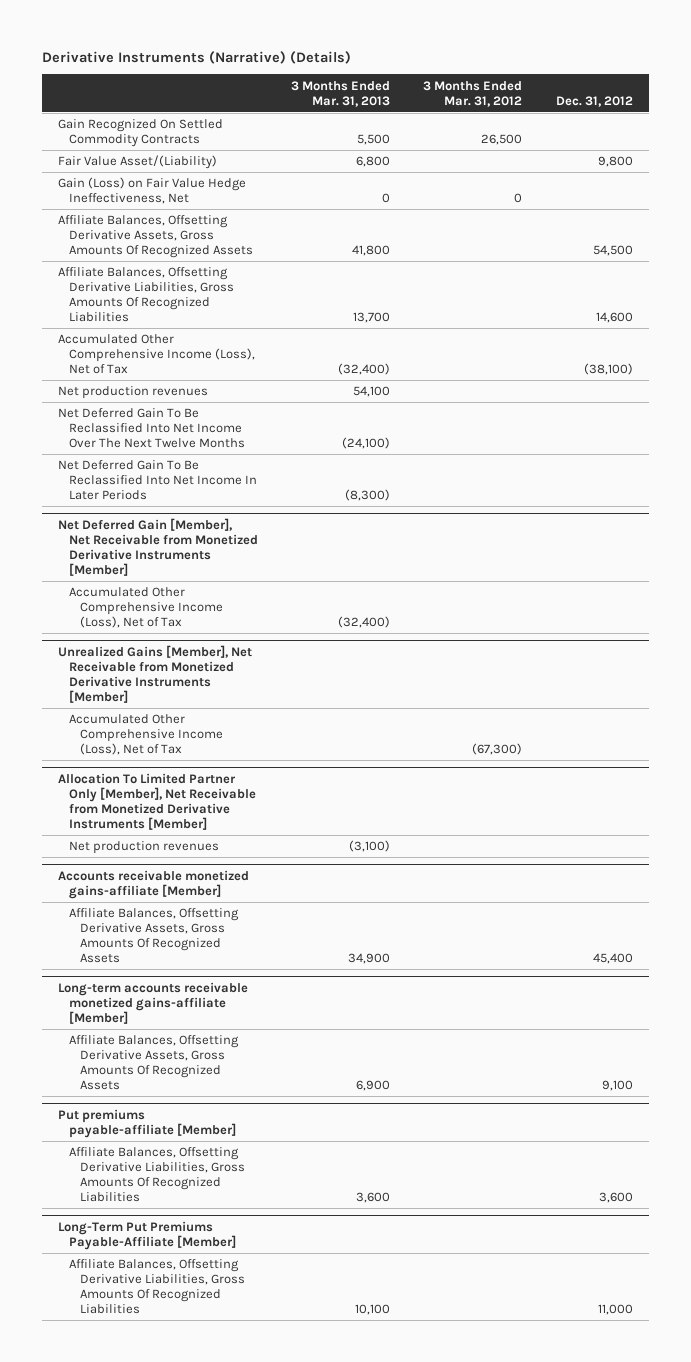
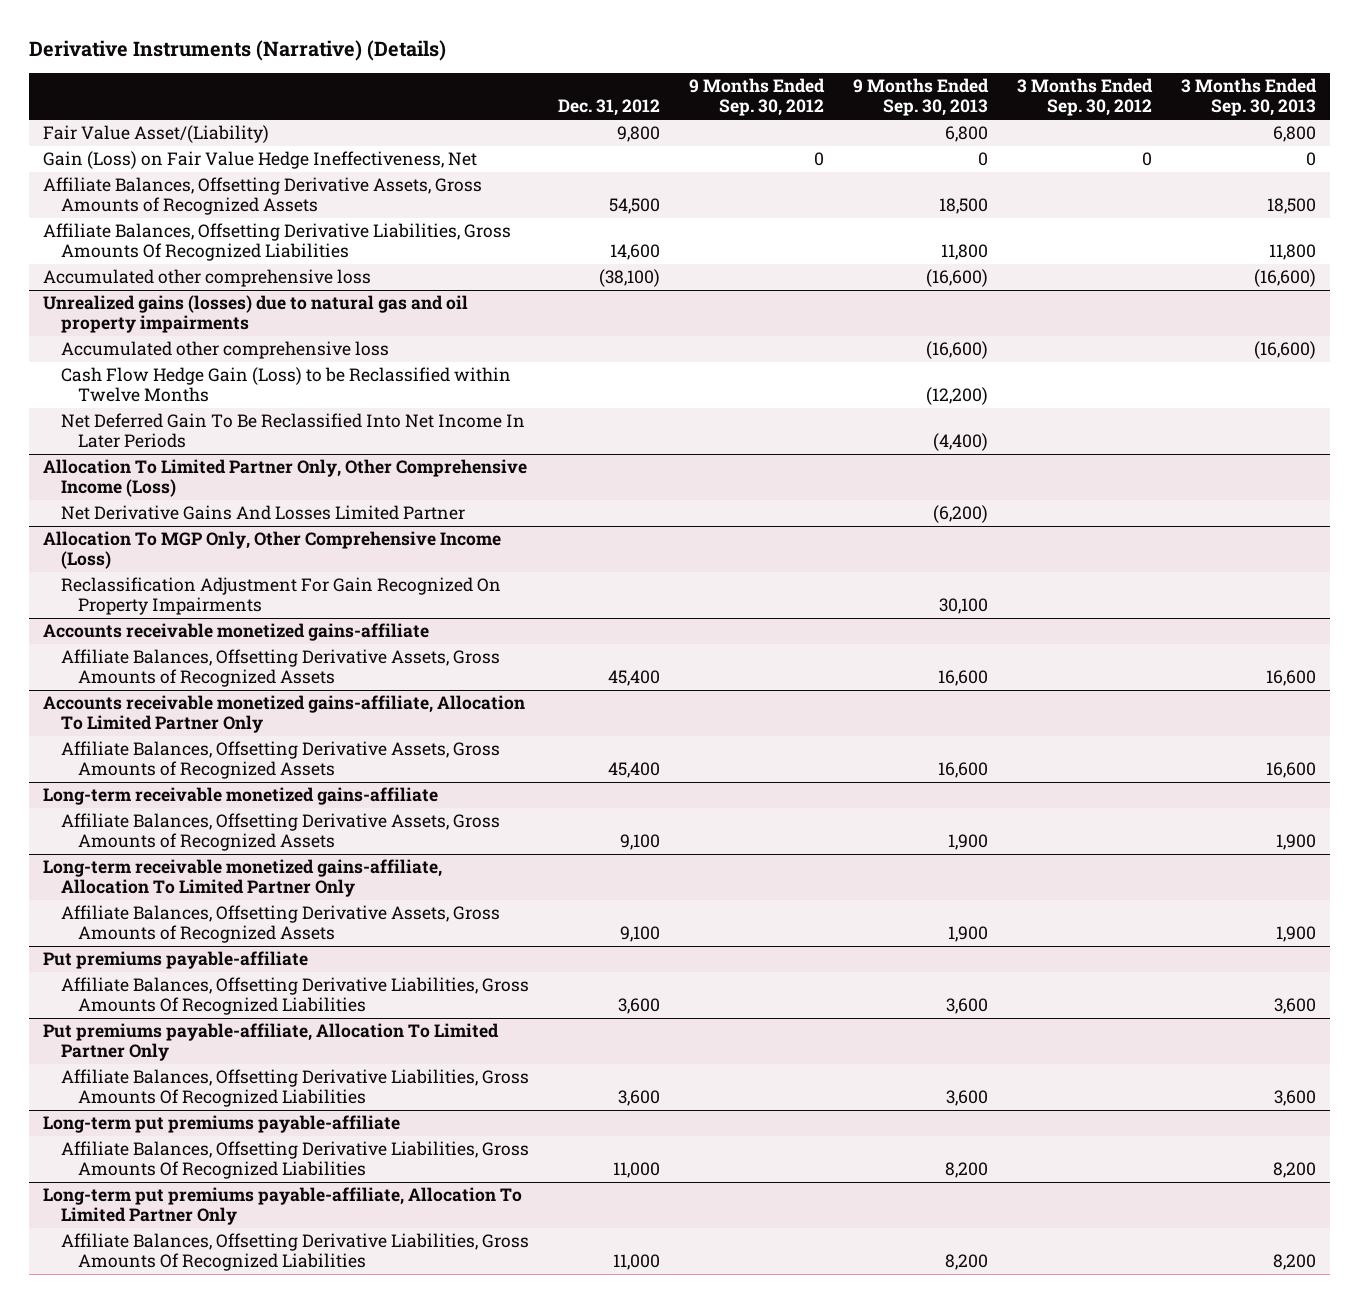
- | 3 Months Ended Mar. 31, 2013 | 3 Months Ended Mar. 31, 2012 | Dec. 31, 2012
+ | Dec. 31, 2012 | 9 Months Ended Sep. 30, 2012 | 9 Months Ended Sep. 30, 2013 | 3 Months Ended Sep. 30, 2012 | 3 Months Ended Sep. 30, 2013
- Gain Recognized On Settled Commodity Contracts | 5,500 | 26,500 |
- Affiliate Balances, Offsetting Derivative Assets, Gross Amounts Of Recognized Assets | 41,800 | | 54,500
+ Affiliate Balances, Offsetting Derivative Assets, Gross Amounts of Recognized Assets | 54,500 | | 18,500 | | 18,500
- Accumulated Other Comprehensive Income (Loss), Net of Tax | (32,400) | | (38,100)
- Net production revenues | 54,100 | |
- Net Deferred Gain To Be Reclassified Into Net Income Over The Next Twelve Months | (24,100) | |
- Net Deferred Gain To Be Reclassified Into Net Income In Later Periods | (8,300) | |
- Net Deferred Gain [Member], Net Receivable from Monetized Derivative Instruments [Member]
- Accumulated Other Comprehensive Income (Loss), Net of Tax | (32,400) | |
- Unrealized Gains [Member], Net Receivable from Monetized Derivative Instruments [Member]
- Accumulated Other Comprehensive Income (Loss), Net of Tax | | (67,300) |
- Allocation To Limited Partner Only [Member], Net Receivable from Monetized Derivative Instruments [Member]
- Net production revenues | (3,100) | |
- Accounts receivable monetized gains-affiliate [Member]
- Affiliate Balances, Offsetting Derivative Assets, Gross Amounts Of Recognized Assets | 34,900 | | 45,400
- Long-term accounts receivable monetized gains-affiliate [Member]
- Affiliate Balances, Offsetting Derivative Assets, Gross Amounts Of Recognized Assets | 6,900 | | 9,100
- Put premiums payable-affiliate [Member]
+ Accumulated other comprehensive loss | (38,100) | | (16,600) | | (16,600)
+ Unrealized gains (losses) due to natural gas and oil property impairments
+ Accumulated other comprehensive loss | | | (16,600) | | (16,600)
+ Cash Flow Hedge Gain (Loss) to be Reclassified within Twelve Months | | | (12,200) | |
+ Net Deferred Gain To Be Reclassified Into Net Income In Later Periods | | | (4,400) | |
+ Allocation To Limited Partner Only, Other Comprehensive Income (Loss)
+ Net Derivative Gains And Losses Limited Partner | | | (6,200) | |
+ Allocation To MGP Only, Other Comprehensive Income (Loss)
+ Reclassification Adjustment For Gain Recognized On Property Impairments | | | 30,100 | |
+ Accounts receivable monetized gains-affiliate
+ Affiliate Balances, Offsetting Derivative Assets, Gross Amounts of Recognized Assets | 45,400 | | 16,600 | | 16,600
+ Accounts receivable monetized gains-affiliate, Allocation To Limited Partner Only
+ Affiliate Balances, Offsetting Derivative Assets, Gross Amounts of Recognized Assets | 45,400 | | 16,600 | | 16,600
+ Long-term receivable monetized gains-affiliate
+ Affiliate Balances, Offsetting Derivative Assets, Gross Amounts of Recognized Assets | 9,100 | | 1,900 | | 1,900
+ Long-term receivable monetized gains-affiliate, Allocation To Limited Partner Only
+ Affiliate Balances, Offsetting Derivative Assets, Gross Amounts of Recognized Assets | 9,100 | | 1,900 | | 1,900
+ Put premiums payable-affiliate
- Long-Term Put Premiums Payable-Affiliate [Member]
+ Put premiums payable-affiliate, Allocation To Limited Partner Only
+ Affiliate Balances, Offsetting Derivative Liabilities, Gross Amounts Of Recognized Liabilities | 3,600 | | 3,600 | | 3,600
+ Long-term put premiums payable-affiliate
+ Long-term put premiums payable-affiliate, Allocation To Limited Partner Only
+ Affiliate Balances, Offsetting Derivative Liabilities, Gross Amounts Of Recognized Liabilities | 11,000 | | 8,200 | | 8,200

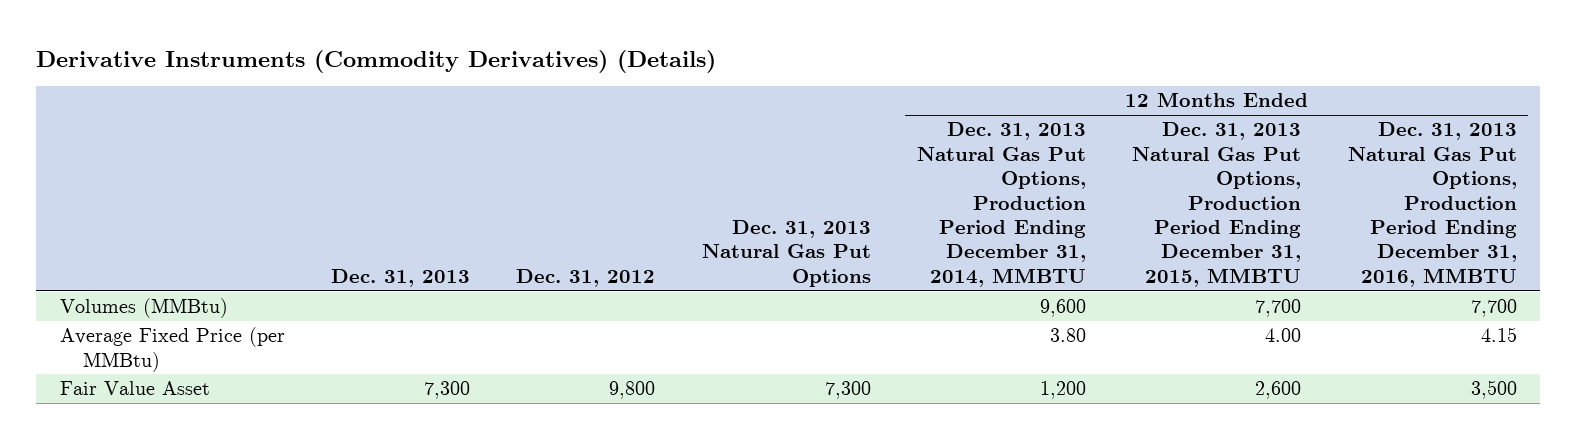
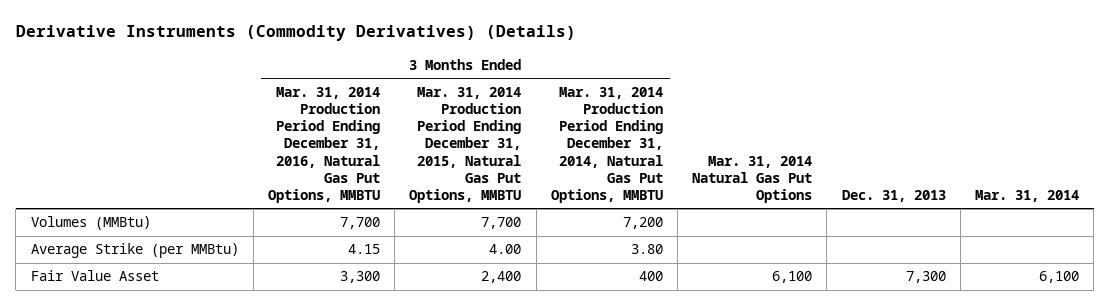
- | Dec. 31, 2013 | Dec. 31, 2012 | Dec. 31, 2013 Natural Gas Put Options | 12 Months Ended Dec. 31, 2013 Natural Gas Put Options, Production Period Ending December 31, 2014, MMBTU | 12 Months Ended Dec. 31, 2013 Natural Gas Put Options, Production Period Ending December 31, 2015, MMBTU | 12 Months Ended Dec. 31, 2013 Natural Gas Put Options, Production Period Ending December 31, 2016, MMBTU
+ | 3 Months Ended Mar. 31, 2014 Production Period Ending December 31, 2016, Natural Gas Put Options, MMBTU | 3 Months Ended Mar. 31, 2014 Production Period Ending December 31, 2015, Natural Gas Put Options, MMBTU | 3 Months Ended Mar. 31, 2014 Production Period Ending December 31, 2014, Natural Gas Put Options, MMBTU | Mar. 31, 2014 Natural Gas Put Options | Dec. 31, 2013 | Mar. 31, 2014
- Average Fixed Price (per MMBtu) | | | | 3.80 | 4.00 | 4.15
+ Average Strike (per MMBtu) | 4.15 | 4.00 | 3.80 | | |

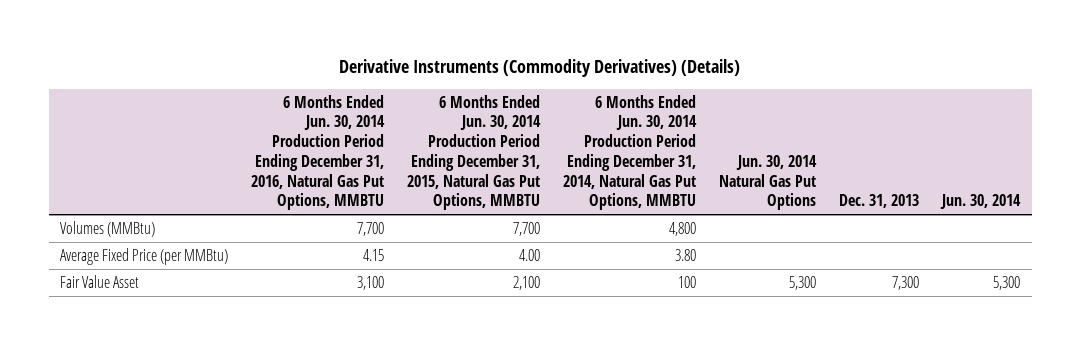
- | 3 Months Ended Mar. 31, 2014 Production Period Ending December 31, 2016, Natural Gas Put Options, MMBTU | 3 Months Ended Mar. 31, 2014 Production Period Ending December 31, 2015, Natural Gas Put Options, MMBTU | 3 Months Ended Mar. 31, 2014 Production Period Ending December 31, 2014, Natural Gas Put Options, MMBTU | Mar. 31, 2014 Natural Gas Put Options | Dec. 31, 2013 | Mar. 31, 2014
+ | 6 Months Ended Jun. 30, 2014 Production Period Ending December 31, 2016, Natural Gas Put Options, MMBTU | 6 Months Ended Jun. 30, 2014 Production Period Ending December 31, 2015, Natural Gas Put Options, MMBTU | 6 Months Ended Jun. 30, 2014 Production Period Ending December 31, 2014, Natural Gas Put Options, MMBTU | Jun. 30, 2014 Natural Gas Put Options | Dec. 31, 2013 | Jun. 30, 2014
- Average Strike (per MMBtu) | 4.15 | 4.00 | 3.80 | | |
+ Average Fixed Price (per MMBtu) | 4.15 | 4.00 | 3.80 | | |

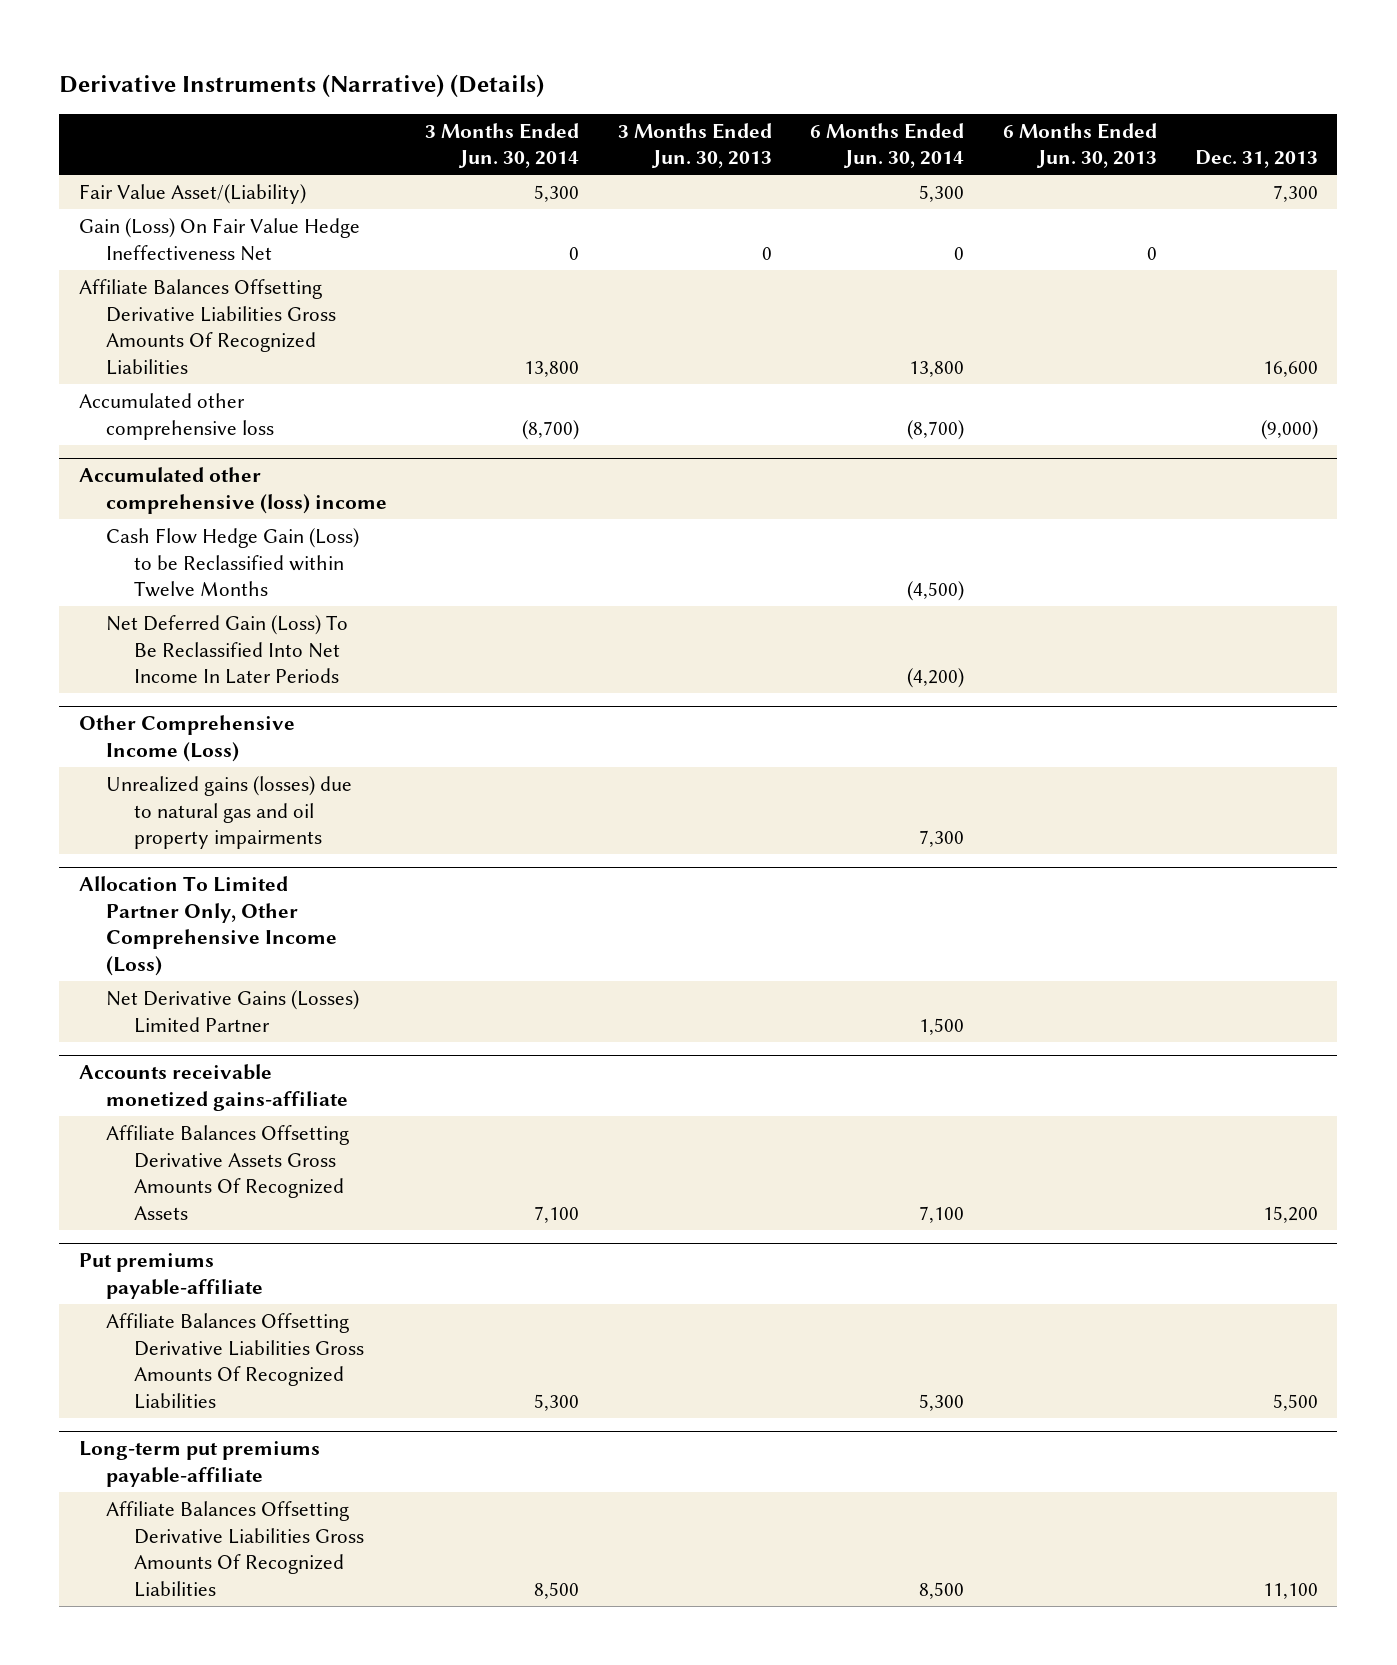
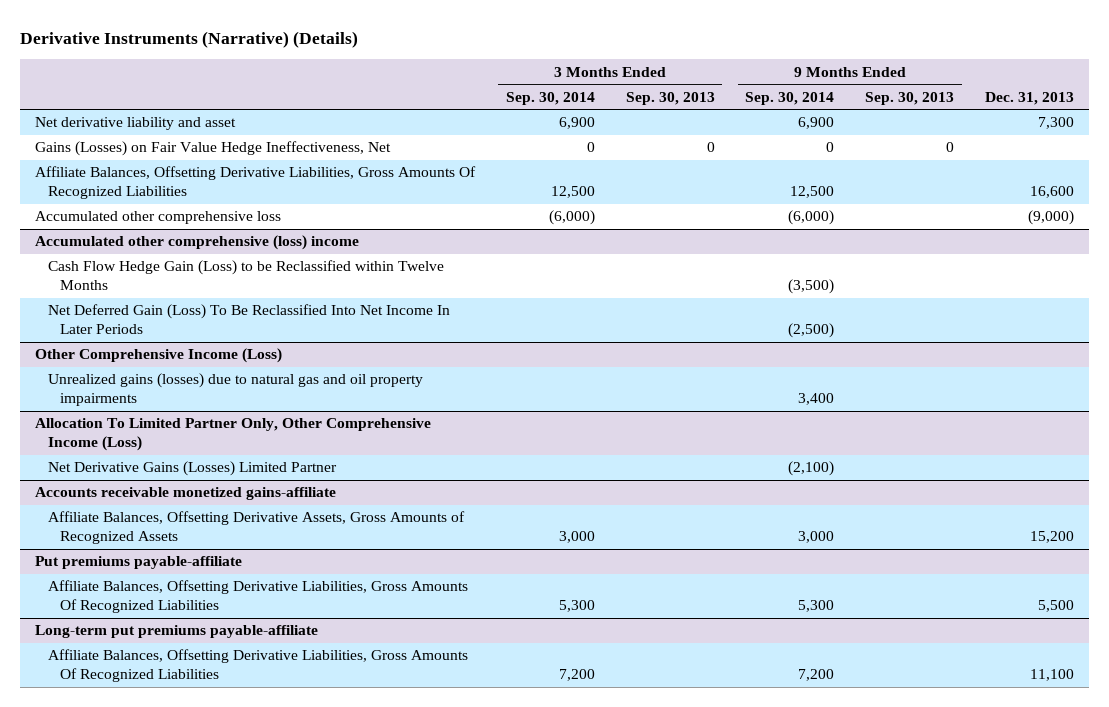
- | 3 Months Ended Jun. 30, 2014 | 3 Months Ended Jun. 30, 2013 | 6 Months Ended Jun. 30, 2014 | 6 Months Ended Jun. 30, 2013 | Dec. 31, 2013
+ | 3 Months Ended Sep. 30, 2014 | 3 Months Ended Sep. 30, 2013 | 9 Months Ended Sep. 30, 2014 | 9 Months Ended Sep. 30, 2013 | Dec. 31, 2013
- Fair Value Asset/(Liability) | 5,300 | | 5,300 | | 7,300
- Gain (Loss) On Fair Value Hedge Ineffectiveness Net | 0 | 0 | 0 | 0 |
- Affiliate Balances Offsetting Derivative Liabilities Gross Amounts Of Recognized Liabilities | 13,800 | | 13,800 | | 16,600
+ Net derivative liability and asset | 6,900 | | 6,900 | | 7,300
+ Gains (Losses) on Fair Value Hedge Ineffectiveness, Net | 0 | 0 | 0 | 0 |
+ Affiliate Balances, Offsetting Derivative Liabilities, Gross Amounts Of Recognized Liabilities | 12,500 | | 12,500 | | 16,600
@ Accounts receivable monetized gains-affiliate
- Affiliate Balances Offsetting Derivative Assets Gross Amounts Of Recognized Assets | 7,100 | | 7,100 | | 15,200
+ Affiliate Balances, Offsetting Derivative Assets, Gross Amounts of Recognized Assets | 3,000 | | 3,000 | | 15,200
@ Put premiums payable-affiliate
- Affiliate Balances Offsetting Derivative Liabilities Gross Amounts Of Recognized Liabilities | 5,300 | | 5,300 | | 5,500
+ Affiliate Balances, Offsetting Derivative Liabilities, Gross Amounts Of Recognized Liabilities | 5,300 | | 5,300 | | 5,500
@ Long-term put premiums payable-affiliate
- Affiliate Balances Offsetting Derivative Liabilities Gross Amounts Of Recognized Liabilities | 8,500 | | 8,500 | | 11,100
+ Affiliate Balances, Offsetting Derivative Liabilities, Gross Amounts Of Recognized Liabilities | 7,200 | | 7,200 | | 11,100

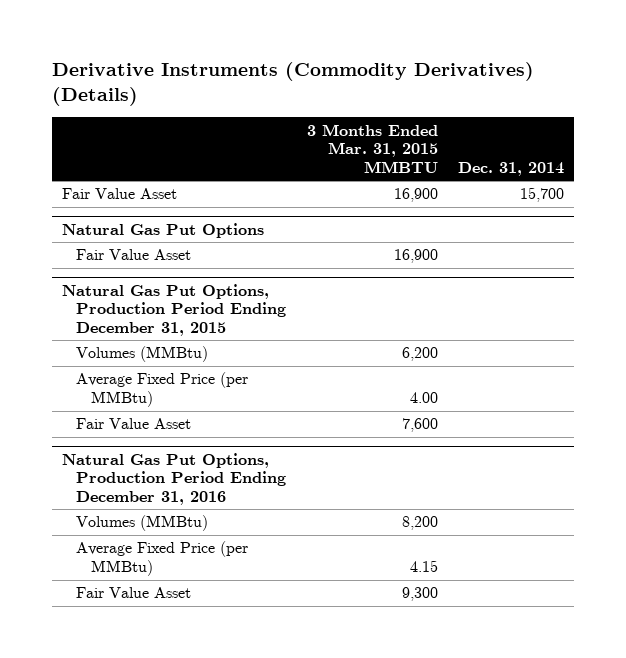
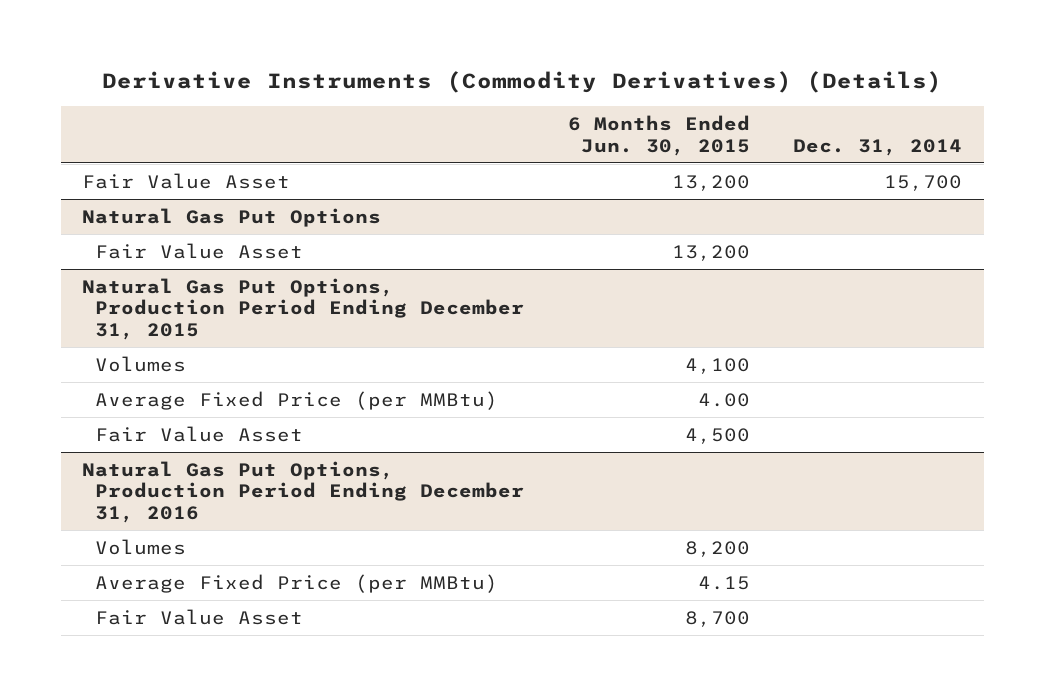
- | 3 Months Ended Mar. 31, 2015 MMBTU | Dec. 31, 2014
+ | 6 Months Ended Jun. 30, 2015 | Dec. 31, 2014
@ Natural Gas Put Options, Production Period Ending December 31, 2015
- Volumes (MMBtu) | 6,200 |
+ Volumes | 4,100 |
@ Natural Gas Put Options, Production Period Ending December 31, 2016
- Volumes (MMBtu) | 8,200 |
+ Volumes | 8,200 |

